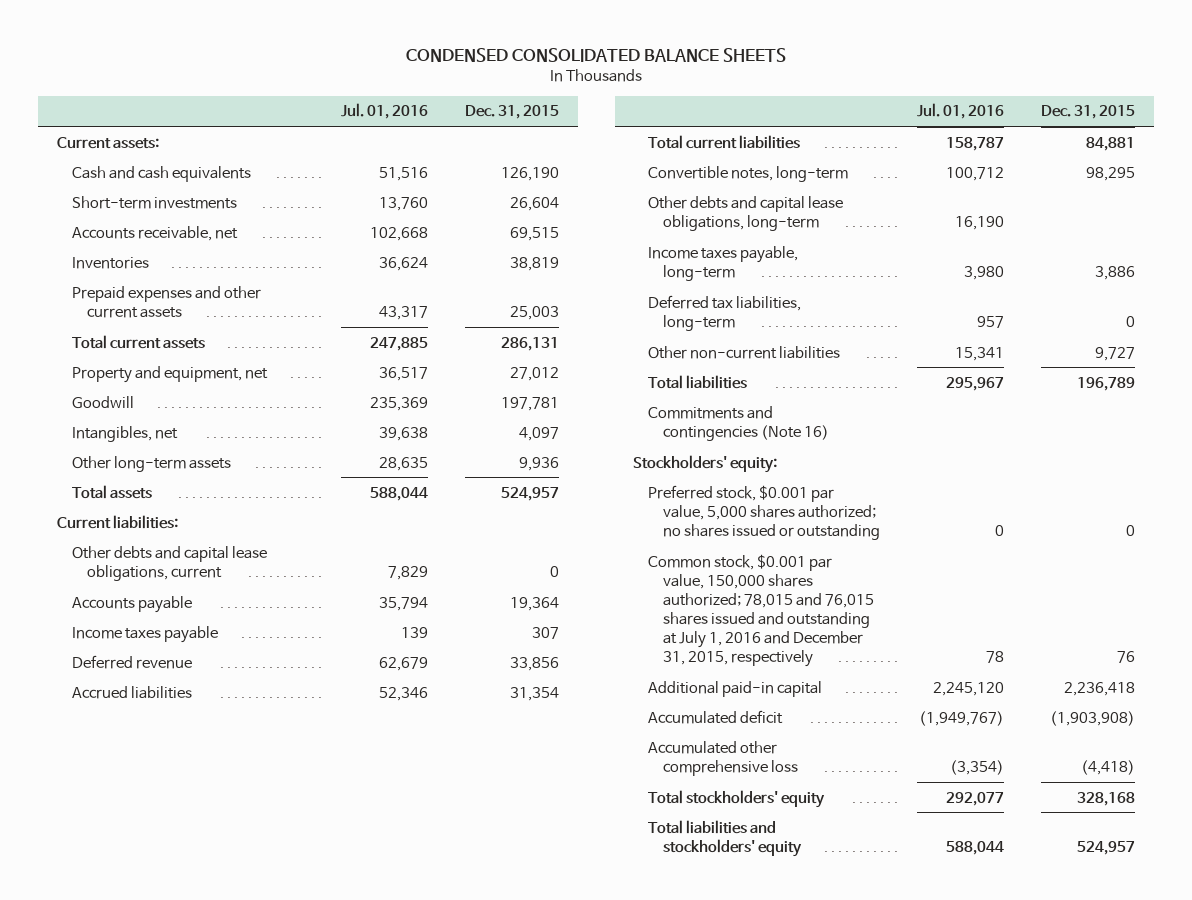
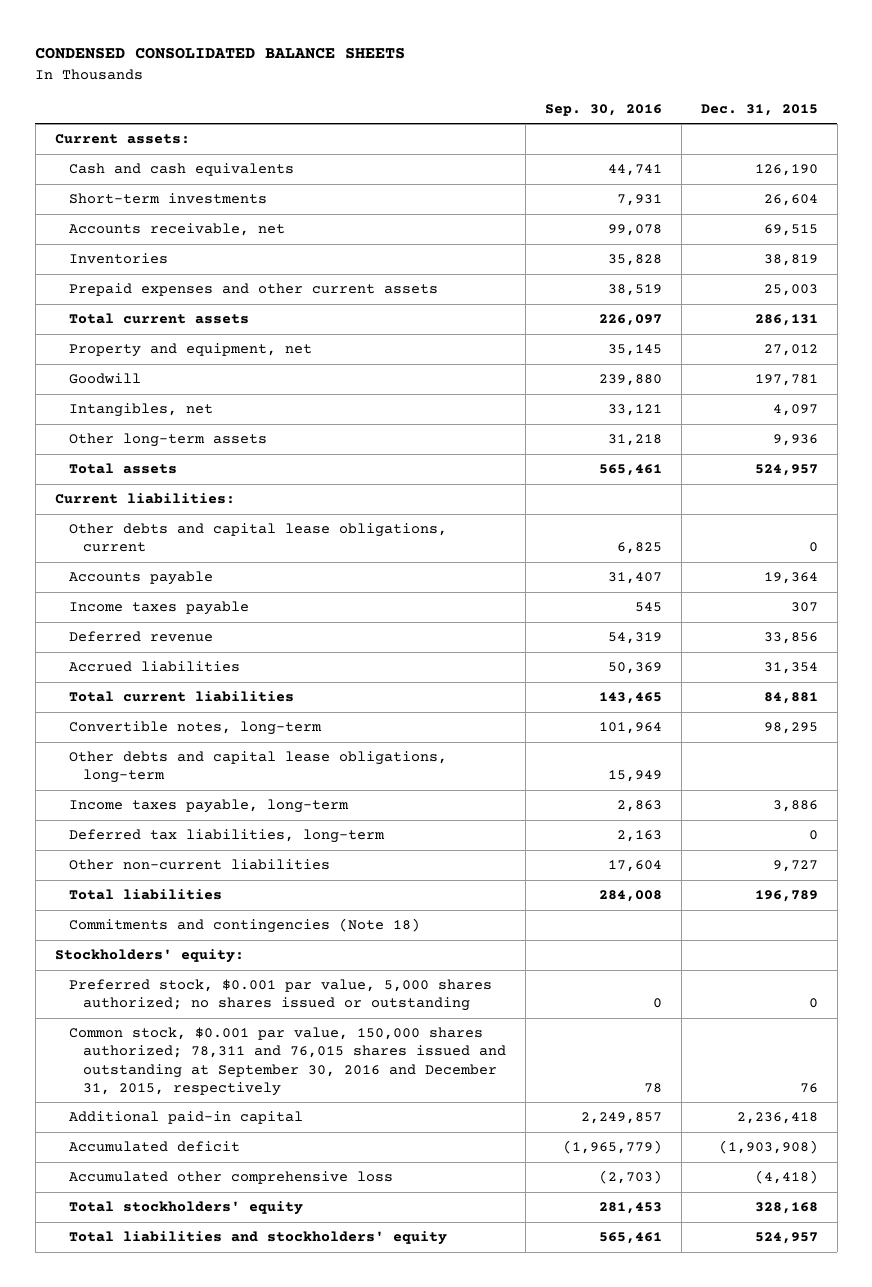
- | Jul. 01, 2016 | Dec. 31, 2015
+ | Sep. 30, 2016 | Dec. 31, 2015
- Commitments and contingencies (Note 16)
+ Commitments and contingencies (Note 18)
- Common stock, $0.001 par value, 150,000 shares authorized; 78,015 and 76,015 shares issued and outstanding at July 1, 2016 and December 31, 2015, respectively | 78 | 76
+ Common stock, $0.001 par value, 150,000 shares authorized; 78,311 and 76,015 shares issued and outstanding at September 30, 2016 and December 31, 2015, respectively | 78 | 76

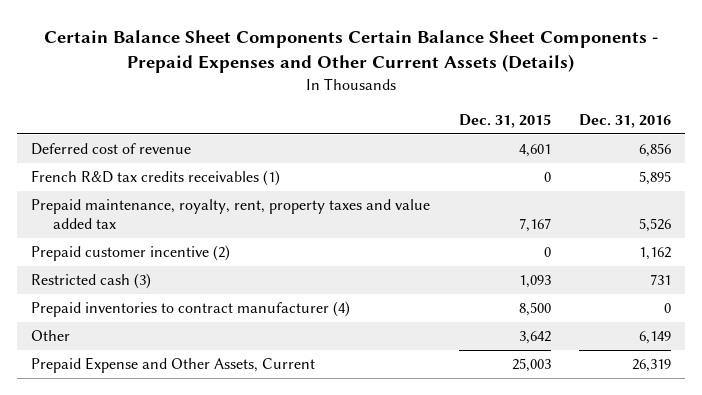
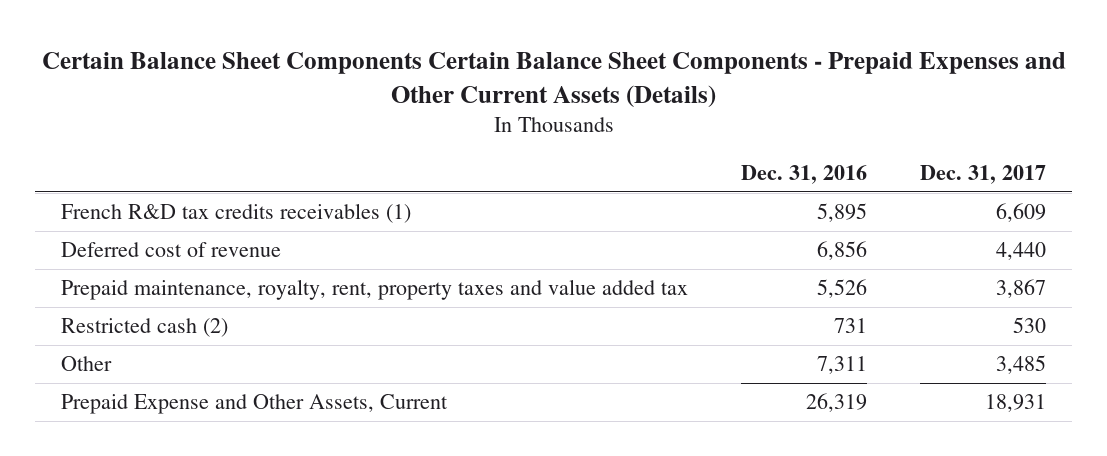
- | Dec. 31, 2015 | Dec. 31, 2016
+ | Dec. 31, 2016 | Dec. 31, 2017
moved down: Deferred cost of revenue | 6,856 | 4,440
- Prepaid customer incentive (2) | 0 | 1,162
- Restricted cash (3) | 1,093 | 731
- Prepaid inventories to contract manufacturer (4) | 8,500 | 0
- Other | 3,642 | 6,149
+ Restricted cash (2) | 731 | 530
+ Other | 7,311 | 3,485

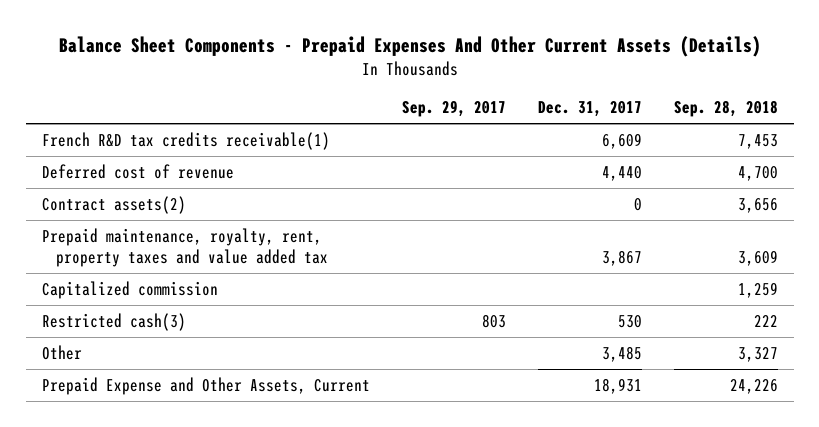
- Certain Balance Sheet Components Certain Balance Sheet Components - Prepaid Expenses and Other Current Assets (Details)
+ Balance Sheet Components - Prepaid Expenses And Other Current Assets (Details)
- | Dec. 31, 2016 | Dec. 31, 2017
+ | Sep. 29, 2017 | Dec. 31, 2017 | Sep. 28, 2018
- French R&D tax credits receivables (1) | 5,895 | 6,609
+ French R&D tax credits receivable(1) | | 6,609 | 7,453
+ Contract assets(2) | | 0 | 3,656
- Restricted cash (2) | 731 | 530
+ Capitalized commission | | | 1,259
+ Restricted cash(3) | 803 | 530 | 222

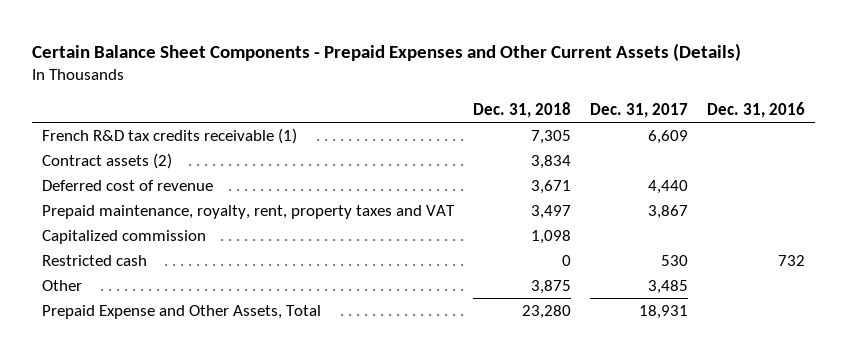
- Balance Sheet Components - Prepaid Expenses And Other Current Assets (Details)
+ Certain Balance Sheet Components - Prepaid Expenses and Other Current Assets (Details)
- | Sep. 29, 2017 | Dec. 31, 2017 | Sep. 28, 2018
+ | Dec. 31, 2018 | Dec. 31, 2017 | Dec. 31, 2016
- French R&D tax credits receivable(1) | | 6,609 | 7,453
+ French R&D tax credits receivable (1) | 7,305 | 6,609 |
+ Contract assets (2) | 3,834 | |
- Contract assets(2) | | 0 | 3,656
- Prepaid maintenance, royalty, rent, property taxes and value added tax | | 3,867 | 3,609
+ Prepaid maintenance, royalty, rent, property taxes and VAT | 3,497 | 3,867 |
- Restricted cash(3) | 803 | 530 | 222
+ Restricted cash | 0 | 530 | 732
- Prepaid Expense and Other Assets, Current | | 18,931 | 24,226
+ Prepaid Expense and Other Assets, Total | 23,280 | 18,931 |

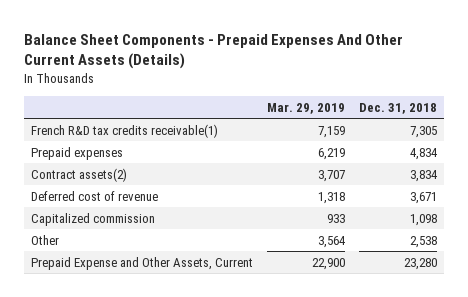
- Certain Balance Sheet Components - Prepaid Expenses and Other Current Assets (Details)
+ Balance Sheet Components - Prepaid Expenses And Other Current Assets (Details)
- | Dec. 31, 2018 | Dec. 31, 2017 | Dec. 31, 2016
+ | Mar. 29, 2019 | Dec. 31, 2018
- French R&D tax credits receivable (1) | 7,305 | 6,609 |
- Contract assets (2) | 3,834 | |
+ French R&D tax credits receivable(1) | 7,159 | 7,305
+ Prepaid expenses | 6,219 | 4,834
+ Contract assets(2) | 3,707 | 3,834
- Prepaid maintenance, royalty, rent, property taxes and VAT | 3,497 | 3,867 |
- Restricted cash | 0 | 530 | 732
- Other | 3,875 | 3,485 |
- Prepaid Expense and Other Assets, Total | 23,280 | 18,931 |
+ Other | 3,564 | 2,538
+ Prepaid Expense and Other Assets, Current | 22,900 | 23,280

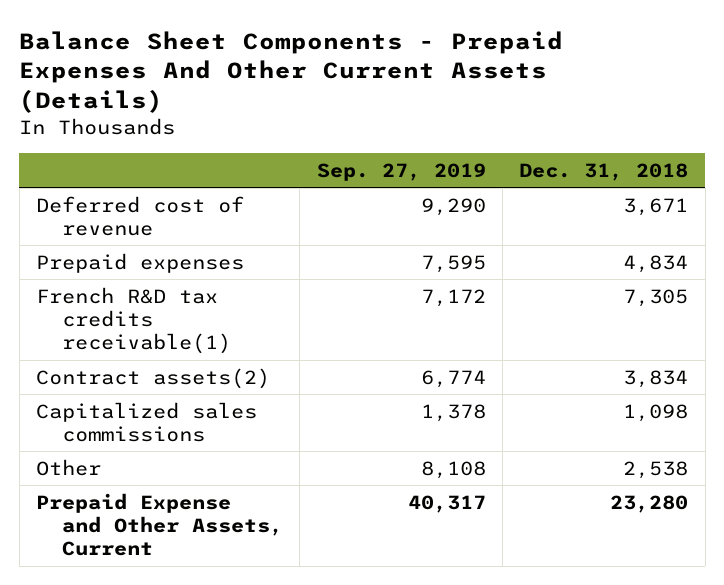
- | Mar. 29, 2019 | Dec. 31, 2018
+ | Sep. 27, 2019 | Dec. 31, 2018
moved up: Deferred cost of revenue | 9,290 | 3,671
moved down: French R&D tax credits receivable(1) | 7,172 | 7,305
- Capitalized commission | 933 | 1,098
+ Capitalized sales commissions | 1,378 | 1,098

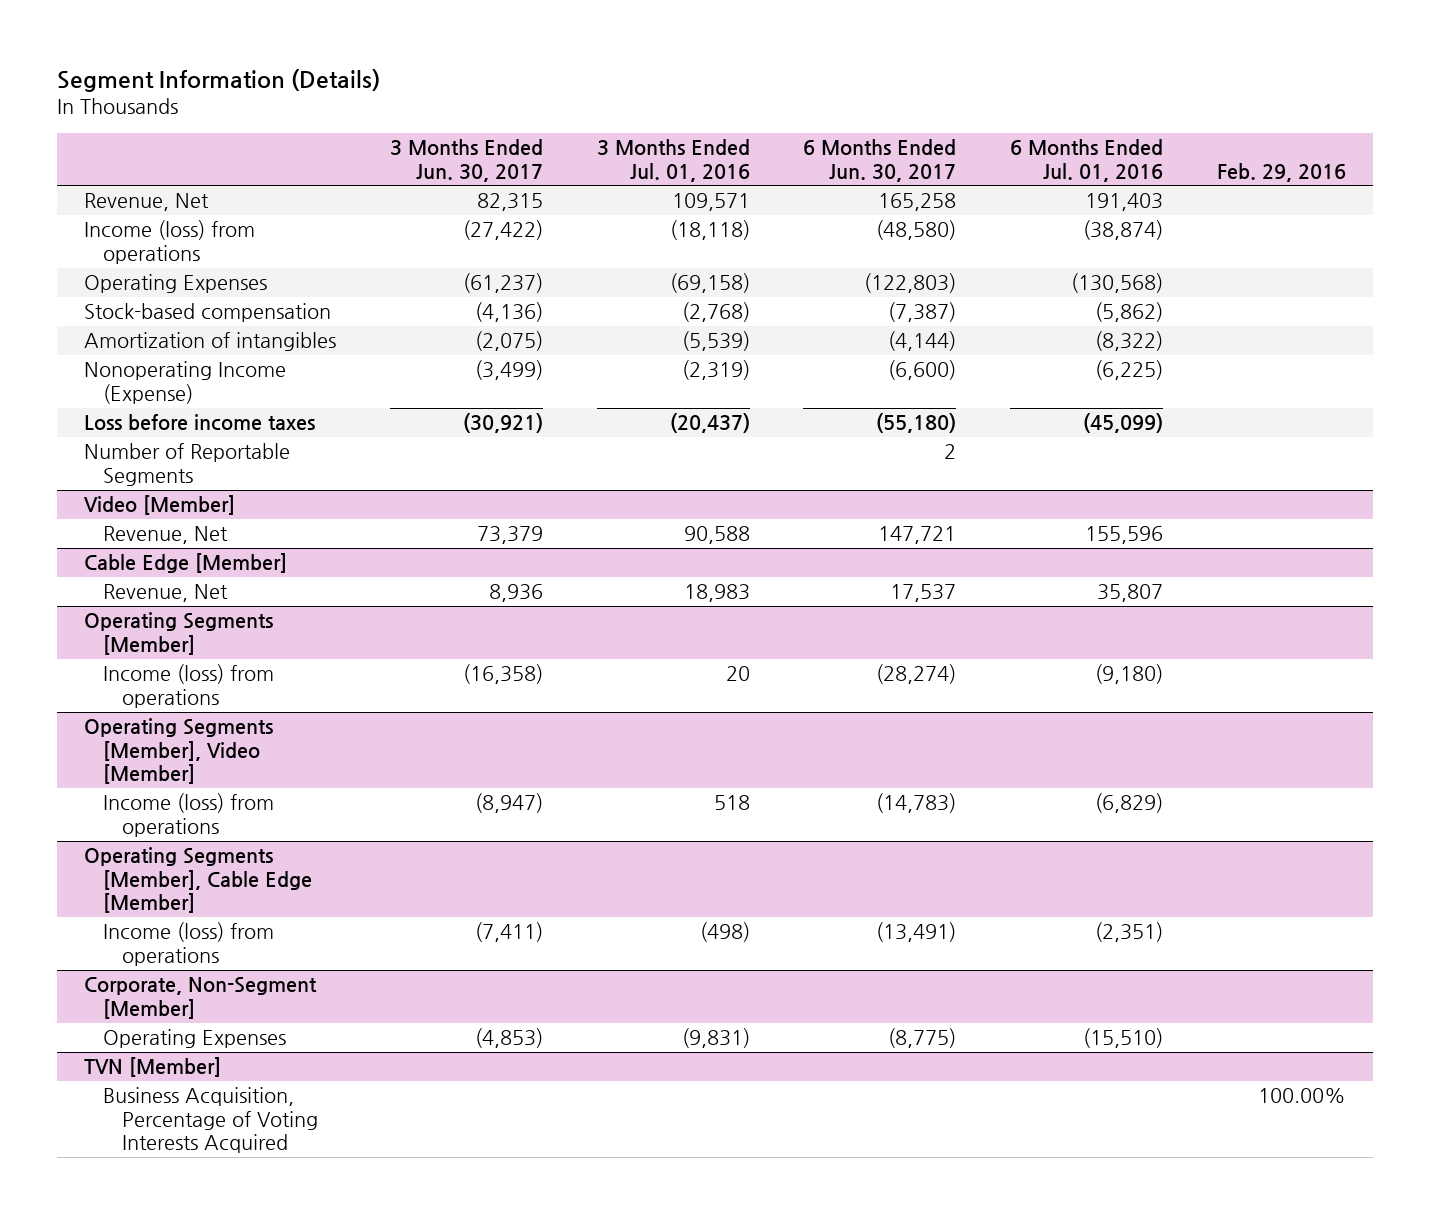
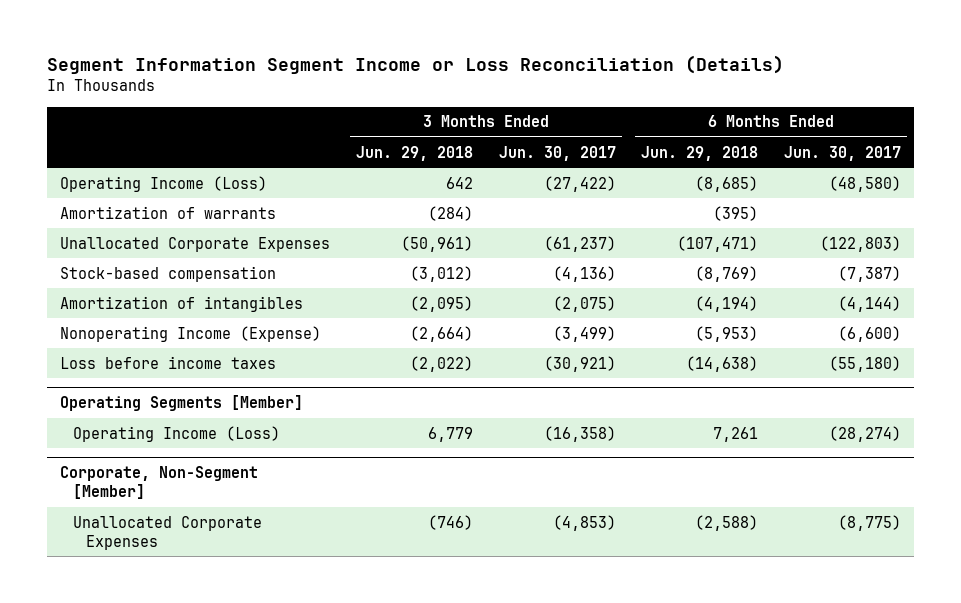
- Segment Information (Details)
+ Segment Information Segment Income or Loss Reconciliation (Details)
- | 3 Months Ended Jun. 30, 2017 | 3 Months Ended Jul. 01, 2016 | 6 Months Ended Jun. 30, 2017 | 6 Months Ended Jul. 01, 2016 | Feb. 29, 2016
+ | 3 Months Ended Jun. 29, 2018 | 3 Months Ended Jun. 30, 2017 | 6 Months Ended Jun. 29, 2018 | 6 Months Ended Jun. 30, 2017
- Revenue, Net | 82,315 | 109,571 | 165,258 | 191,403 |
- Income (loss) from operations | (27,422) | (18,118) | (48,580) | (38,874) |
- Operating Expenses | (61,237) | (69,158) | (122,803) | (130,568) |
+ Operating Income (Loss) | 642 | (27,422) | (8,685) | (48,580)
+ Amortization of warrants | (284) | | (395) |
+ Unallocated Corporate Expenses | (50,961) | (61,237) | (107,471) | (122,803)
- Number of Reportable Segments | | | 2 | |
- Video [Member]
- Revenue, Net | 73,379 | 90,588 | 147,721 | 155,596 |
- Cable Edge [Member]
- Revenue, Net | 8,936 | 18,983 | 17,537 | 35,807 |
@ Operating Segments [Member]
- Income (loss) from operations | (16,358) | 20 | (28,274) | (9,180) |
- Operating Segments [Member], Video [Member]
- Income (loss) from operations | (8,947) | 518 | (14,783) | (6,829) |
- Operating Segments [Member], Cable Edge [Member]
- Income (loss) from operations | (7,411) | (498) | (13,491) | (2,351) |
@ Operating Segments [Member]
+ Operating Income (Loss) | 6,779 | (16,358) | 7,261 | (28,274)
@ Corporate, Non-Segment [Member]
- Operating Expenses | (4,853) | (9,831) | (8,775) | (15,510) |
- TVN [Member]
- Business Acquisition, Percentage of Voting Interests Acquired | | | | | 100.00%
@ Corporate, Non-Segment [Member]
+ Unallocated Corporate Expenses | (746) | (4,853) | (2,588) | (8,775)

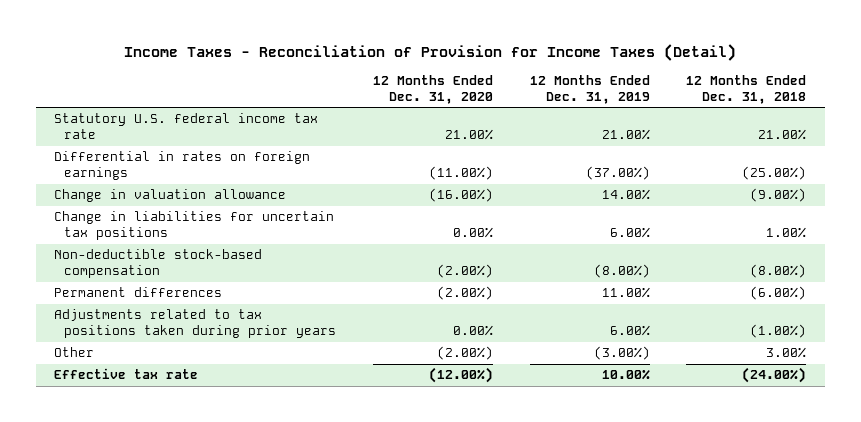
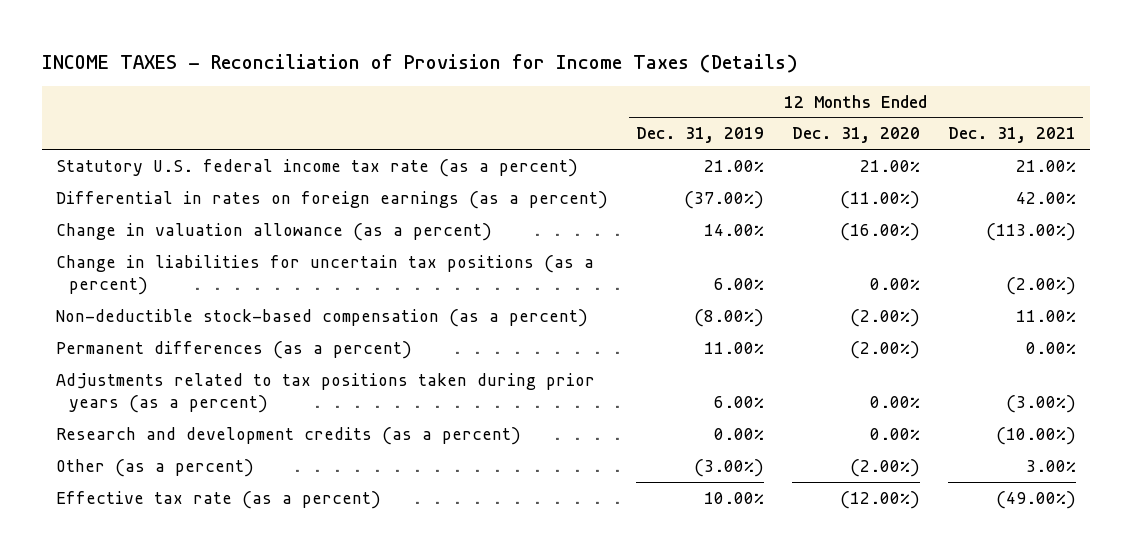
- Income Taxes - Reconciliation of Provision for Income Taxes (Detail)
+ INCOME TAXES - Reconciliation of Provision for Income Taxes (Details)
- | 12 Months Ended Dec. 31, 2020 | 12 Months Ended Dec. 31, 2019 | 12 Months Ended Dec. 31, 2018
+ | 12 Months Ended Dec. 31, 2019 | 12 Months Ended Dec. 31, 2020 | 12 Months Ended Dec. 31, 2021
- Statutory U.S. federal income tax rate | 21.00% | 21.00% | 21.00%
- Differential in rates on foreign earnings | (11.00%) | (37.00%) | (25.00%)
- Change in valuation allowance | (16.00%) | 14.00% | (9.00%)
- Change in liabilities for uncertain tax positions | 0.00% | 6.00% | 1.00%
- Non-deductible stock-based compensation | (2.00%) | (8.00%) | (8.00%)
- Permanent differences | (2.00%) | 11.00% | (6.00%)
- Adjustments related to tax positions taken during prior years | 0.00% | 6.00% | (1.00%)
- Other | (2.00%) | (3.00%) | 3.00%
- Effective tax rate | (12.00%) | 10.00% | (24.00%)
+ Statutory U.S. federal income tax rate (as a percent) | 21.00% | 21.00% | 21.00%
+ Differential in rates on foreign earnings (as a percent) | (37.00%) | (11.00%) | 42.00%
+ Change in valuation allowance (as a percent) | 14.00% | (16.00%) | (113.00%)
+ Change in liabilities for uncertain tax positions (as a percent) | 6.00% | 0.00% | (2.00%)
+ Non-deductible stock-based compensation (as a percent) | (8.00%) | (2.00%) | 11.00%
+ Permanent differences (as a percent) | 11.00% | (2.00%) | 0.00%
+ Adjustments related to tax positions taken during prior years (as a percent) | 6.00% | 0.00% | (3.00%)
+ Research and development credits (as a percent) | 0.00% | 0.00% | (10.00%)
+ Other (as a percent) | (3.00%) | (2.00%) | 3.00%
+ Effective tax rate (as a percent) | 10.00% | (12.00%) | (49.00%)

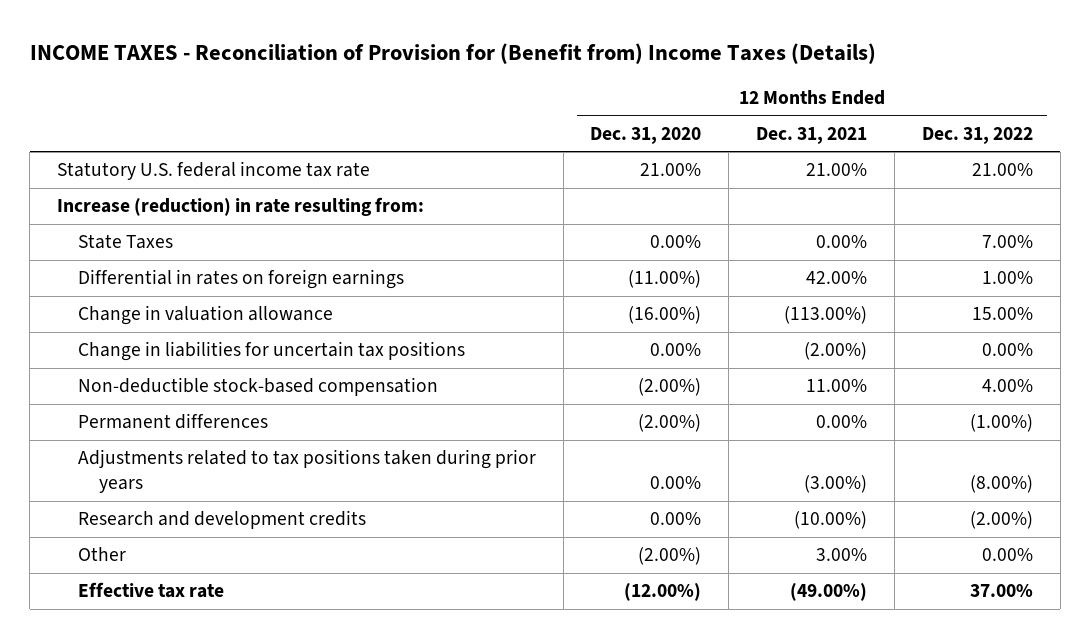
- INCOME TAXES - Reconciliation of Provision for Income Taxes (Details)
+ INCOME TAXES - Reconciliation of Provision for (Benefit from) Income Taxes (Details)
- | 12 Months Ended Dec. 31, 2019 | 12 Months Ended Dec. 31, 2020 | 12 Months Ended Dec. 31, 2021
+ | 12 Months Ended Dec. 31, 2020 | 12 Months Ended Dec. 31, 2021 | 12 Months Ended Dec. 31, 2022
- Statutory U.S. federal income tax rate (as a percent) | 21.00% | 21.00% | 21.00%
- Differential in rates on foreign earnings (as a percent) | (37.00%) | (11.00%) | 42.00%
- Change in valuation allowance (as a percent) | 14.00% | (16.00%) | (113.00%)
- Change in liabilities for uncertain tax positions (as a percent) | 6.00% | 0.00% | (2.00%)
- Non-deductible stock-based compensation (as a percent) | (8.00%) | (2.00%) | 11.00%
- Permanent differences (as a percent) | 11.00% | (2.00%) | 0.00%
- Adjustments related to tax positions taken during prior years (as a percent) | 6.00% | 0.00% | (3.00%)
- Research and development credits (as a percent) | 0.00% | 0.00% | (10.00%)
- Other (as a percent) | (3.00%) | (2.00%) | 3.00%
- Effective tax rate (as a percent) | 10.00% | (12.00%) | (49.00%)
+ Statutory U.S. federal income tax rate | 21.00% | 21.00% | 21.00%
+ Increase (reduction) in rate resulting from:
+ State Taxes | 0.00% | 0.00% | 7.00%
+ Differential in rates on foreign earnings | (11.00%) | 42.00% | 1.00%
+ Change in valuation allowance | (16.00%) | (113.00%) | 15.00%
+ Change in liabilities for uncertain tax positions | 0.00% | (2.00%) | 0.00%
+ Non-deductible stock-based compensation | (2.00%) | 11.00% | 4.00%
+ Permanent differences | (2.00%) | 0.00% | (1.00%)
+ Adjustments related to tax positions taken during prior years | 0.00% | (3.00%) | (8.00%)
+ Research and development credits | 0.00% | (10.00%) | (2.00%)
+ Other | (2.00%) | 3.00% | 0.00%
+ Effective tax rate | (12.00%) | (49.00%) | 37.00%

